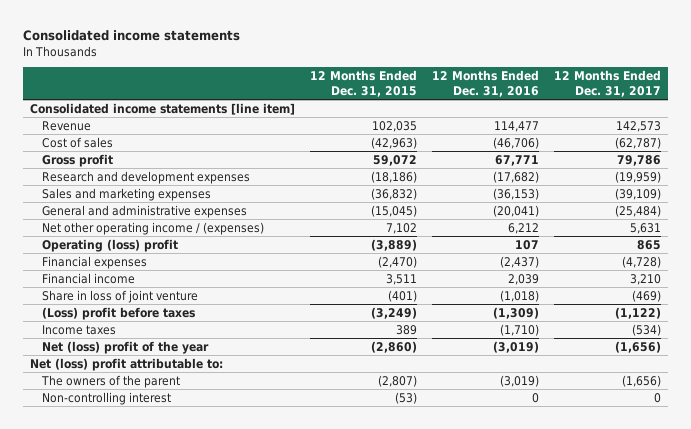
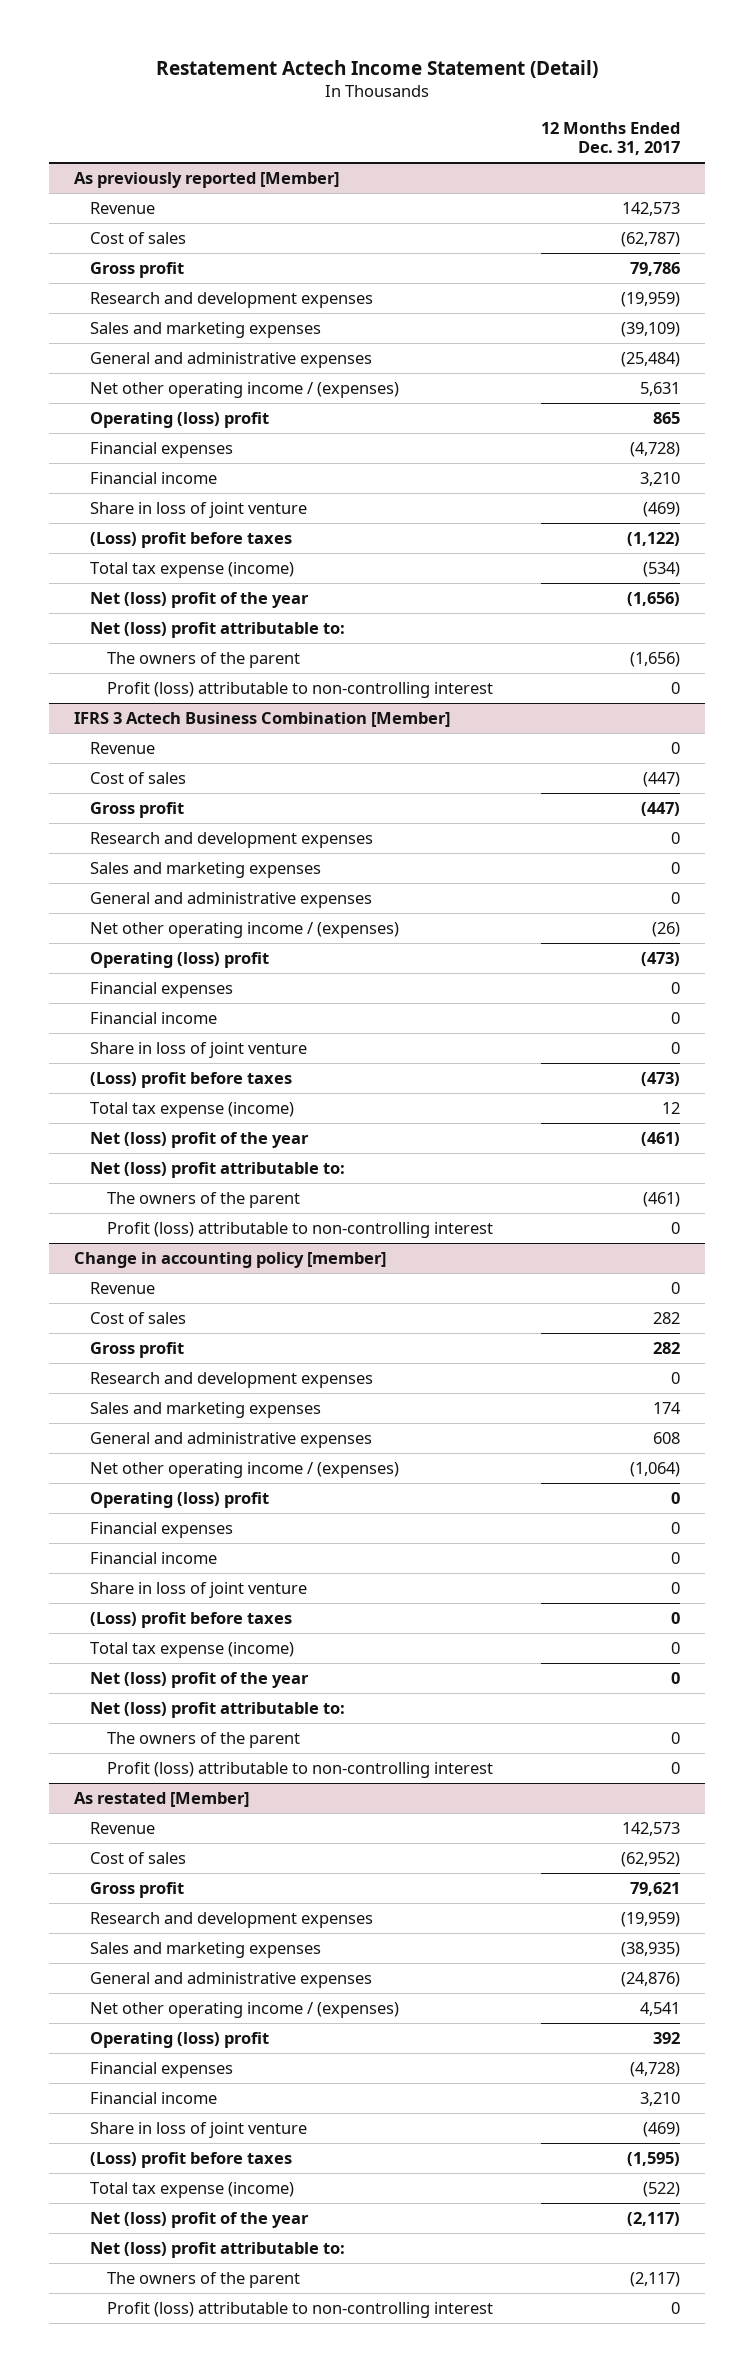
- Consolidated income statements
+ Restatement Actech Income Statement (Detail)
- | 12 Months Ended Dec. 31, 2015 | 12 Months Ended Dec. 31, 2016 | 12 Months Ended Dec. 31, 2017
+ | 12 Months Ended Dec. 31, 2017
- Consolidated income statements [line item]
+ As previously reported [Member]
- Income taxes | 389 | (1,710) | (534)
+ Total tax expense (income) | (534)
- Non-controlling interest | (53) | 0 | 0
+ Profit (loss) attributable to non-controlling interest | 0
+ IFRS 3 Actech Business Combination [Member]
+ Revenue | 0
+ Cost of sales | (447)
+ Gross profit | (447)
+ Research and development expenses | 0
+ Sales and marketing expenses | 0
+ General and administrative expenses | 0
+ Net other operating income / (expenses) | (26)
+ Operating (loss) profit | (473)
+ Financial expenses | 0
+ Financial income | 0
+ Share in loss of joint venture | 0
+ (Loss) profit before taxes | (473)
+ Total tax expense (income) | 12
+ Net (loss) profit of the year | (461)
+ Net (loss) profit attributable to:
+ The owners of the parent | (461)
+ Profit (loss) attributable to non-controlling interest | 0
+ Change in accounting policy [member]
+ Revenue | 0
+ Cost of sales | 282
+ Gross profit | 282
+ Research and development expenses | 0
+ Sales and marketing expenses | 174
+ General and administrative expenses | 608
+ Net other operating income / (expenses) | (1,064)
+ Operating (loss) profit | 0
+ Financial expenses | 0
+ Financial income | 0
+ Share in loss of joint venture | 0
+ (Loss) profit before taxes | 0
+ Total tax expense (income) | 0
+ Net (loss) profit of the year | 0
+ Net (loss) profit attributable to:
+ The owners of the parent | 0
+ Profit (loss) attributable to non-controlling interest | 0
+ As restated [Member]
+ Revenue | 142,573
+ Cost of sales | (62,952)
+ Gross profit | 79,621
+ Research and development expenses | (19,959)
+ Sales and marketing expenses | (38,935)
+ General and administrative expenses | (24,876)
+ Net other operating income / (expenses) | 4,541
+ Operating (loss) profit | 392
+ Financial expenses | (4,728)
+ Financial income | 3,210
+ Share in loss of joint venture | (469)
+ (Loss) profit before taxes | (1,595)
+ Total tax expense (income) | (522)
+ Net (loss) profit of the year | (2,117)
+ Net (loss) profit attributable to:
+ The owners of the parent | (2,117)
+ Profit (loss) attributable to non-controlling interest | 0

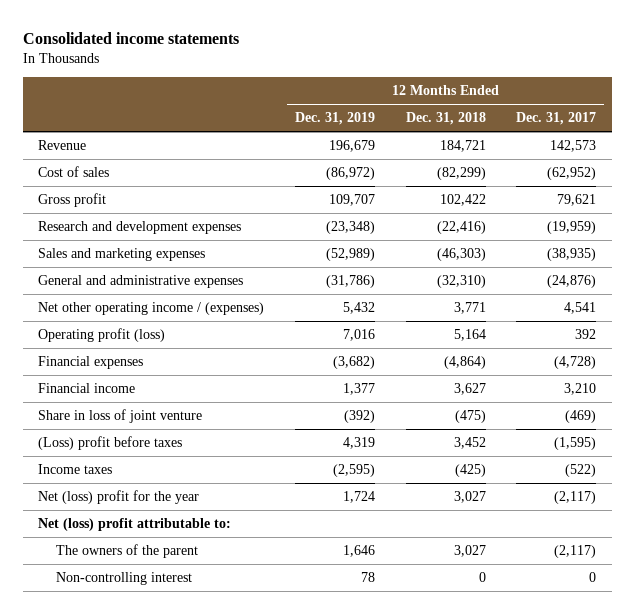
- Restatement Actech Income Statement (Detail)
+ Consolidated income statements
- | 12 Months Ended Dec. 31, 2017
+ | 12 Months Ended Dec. 31, 2019 | 12 Months Ended Dec. 31, 2018 | 12 Months Ended Dec. 31, 2017
- As previously reported [Member]
- Cost of sales | (62,787)
- Gross profit | 79,786
- Research and development expenses | (19,959)
- Sales and marketing expenses | (39,109)
- General and administrative expenses | (25,484)
- Net other operating income / (expenses) | 5,631
- Operating (loss) profit | 865
- Financial expenses | (4,728)
- Financial income | 3,210
- Share in loss of joint venture | (469)
- (Loss) profit before taxes | (1,122)
- Total tax expense (income) | (534)
- Net (loss) profit of the year | (1,656)
- Net (loss) profit attributable to:
- The owners of the parent | (1,656)
- Profit (loss) attributable to non-controlling interest | 0
- IFRS 3 Actech Business Combination [Member]
- Revenue | 0
- Cost of sales | (447)
- Gross profit | (447)
- Research and development expenses | 0
- Sales and marketing expenses | 0
- General and administrative expenses | 0
- Net other operating income / (expenses) | (26)
- Operating (loss) profit | (473)
- Financial expenses | 0
- Financial income | 0
- Share in loss of joint venture | 0
- (Loss) profit before taxes | (473)
- Total tax expense (income) | 12
- Net (loss) profit of the year | (461)
- Net (loss) profit attributable to:
- The owners of the parent | (461)
- Profit (loss) attributable to non-controlling interest | 0
- Change in accounting policy [member]
- Revenue | 0
- Cost of sales | 282
- Gross profit | 282
- Research and development expenses | 0
- Sales and marketing expenses | 174
- General and administrative expenses | 608
- Net other operating income / (expenses) | (1,064)
- Operating (loss) profit | 0
- Financial expenses | 0
- Financial income | 0
- Share in loss of joint venture | 0
- (Loss) profit before taxes | 0
- Total tax expense (income) | 0
- Net (loss) profit of the year | 0
- Net (loss) profit attributable to:
- The owners of the parent | 0
- Profit (loss) attributable to non-controlling interest | 0
- As restated [Member]
- Revenue | 142,573
- Operating (loss) profit | 392
+ Operating profit (loss) | 7,016 | 5,164 | 392
- Total tax expense (income) | (522)
- Net (loss) profit of the year | (2,117)
+ Income taxes | (2,595) | (425) | (522)
+ Net (loss) profit for the year | 1,724 | 3,027 | (2,117)
- Profit (loss) attributable to non-controlling interest | 0
+ Non-controlling interest | 78 | 0 | 0

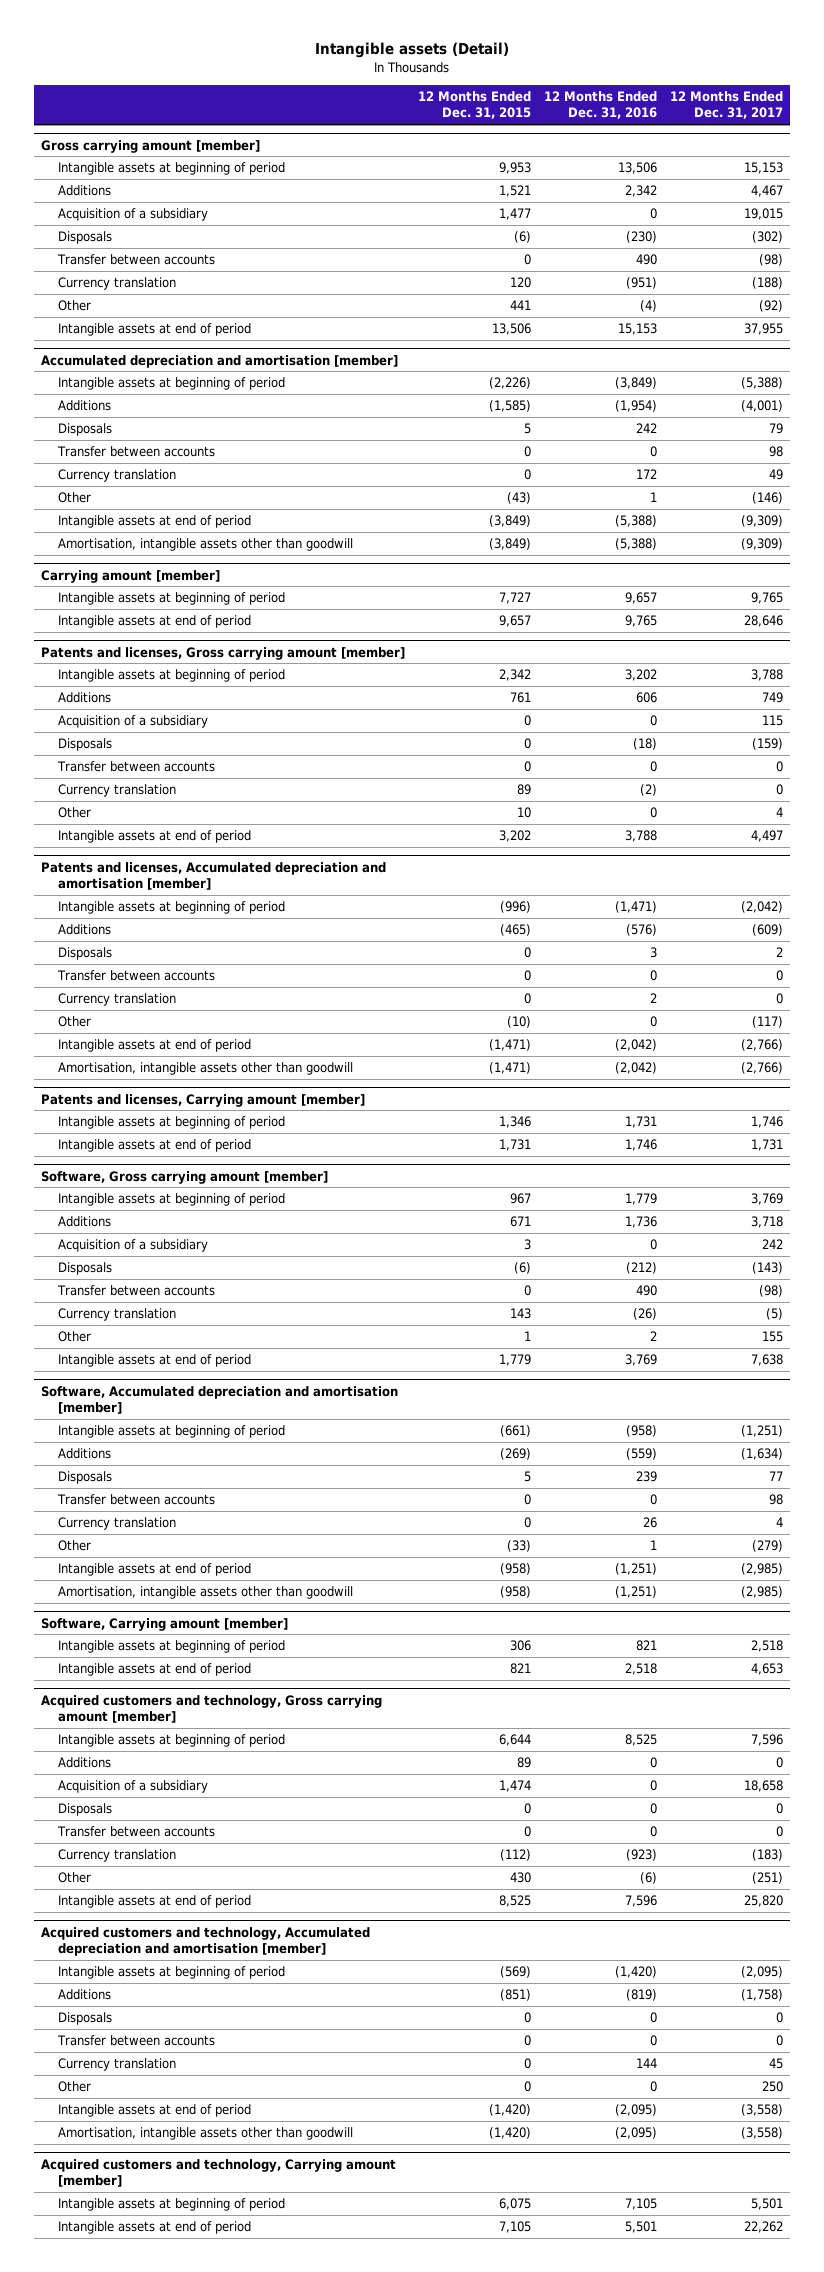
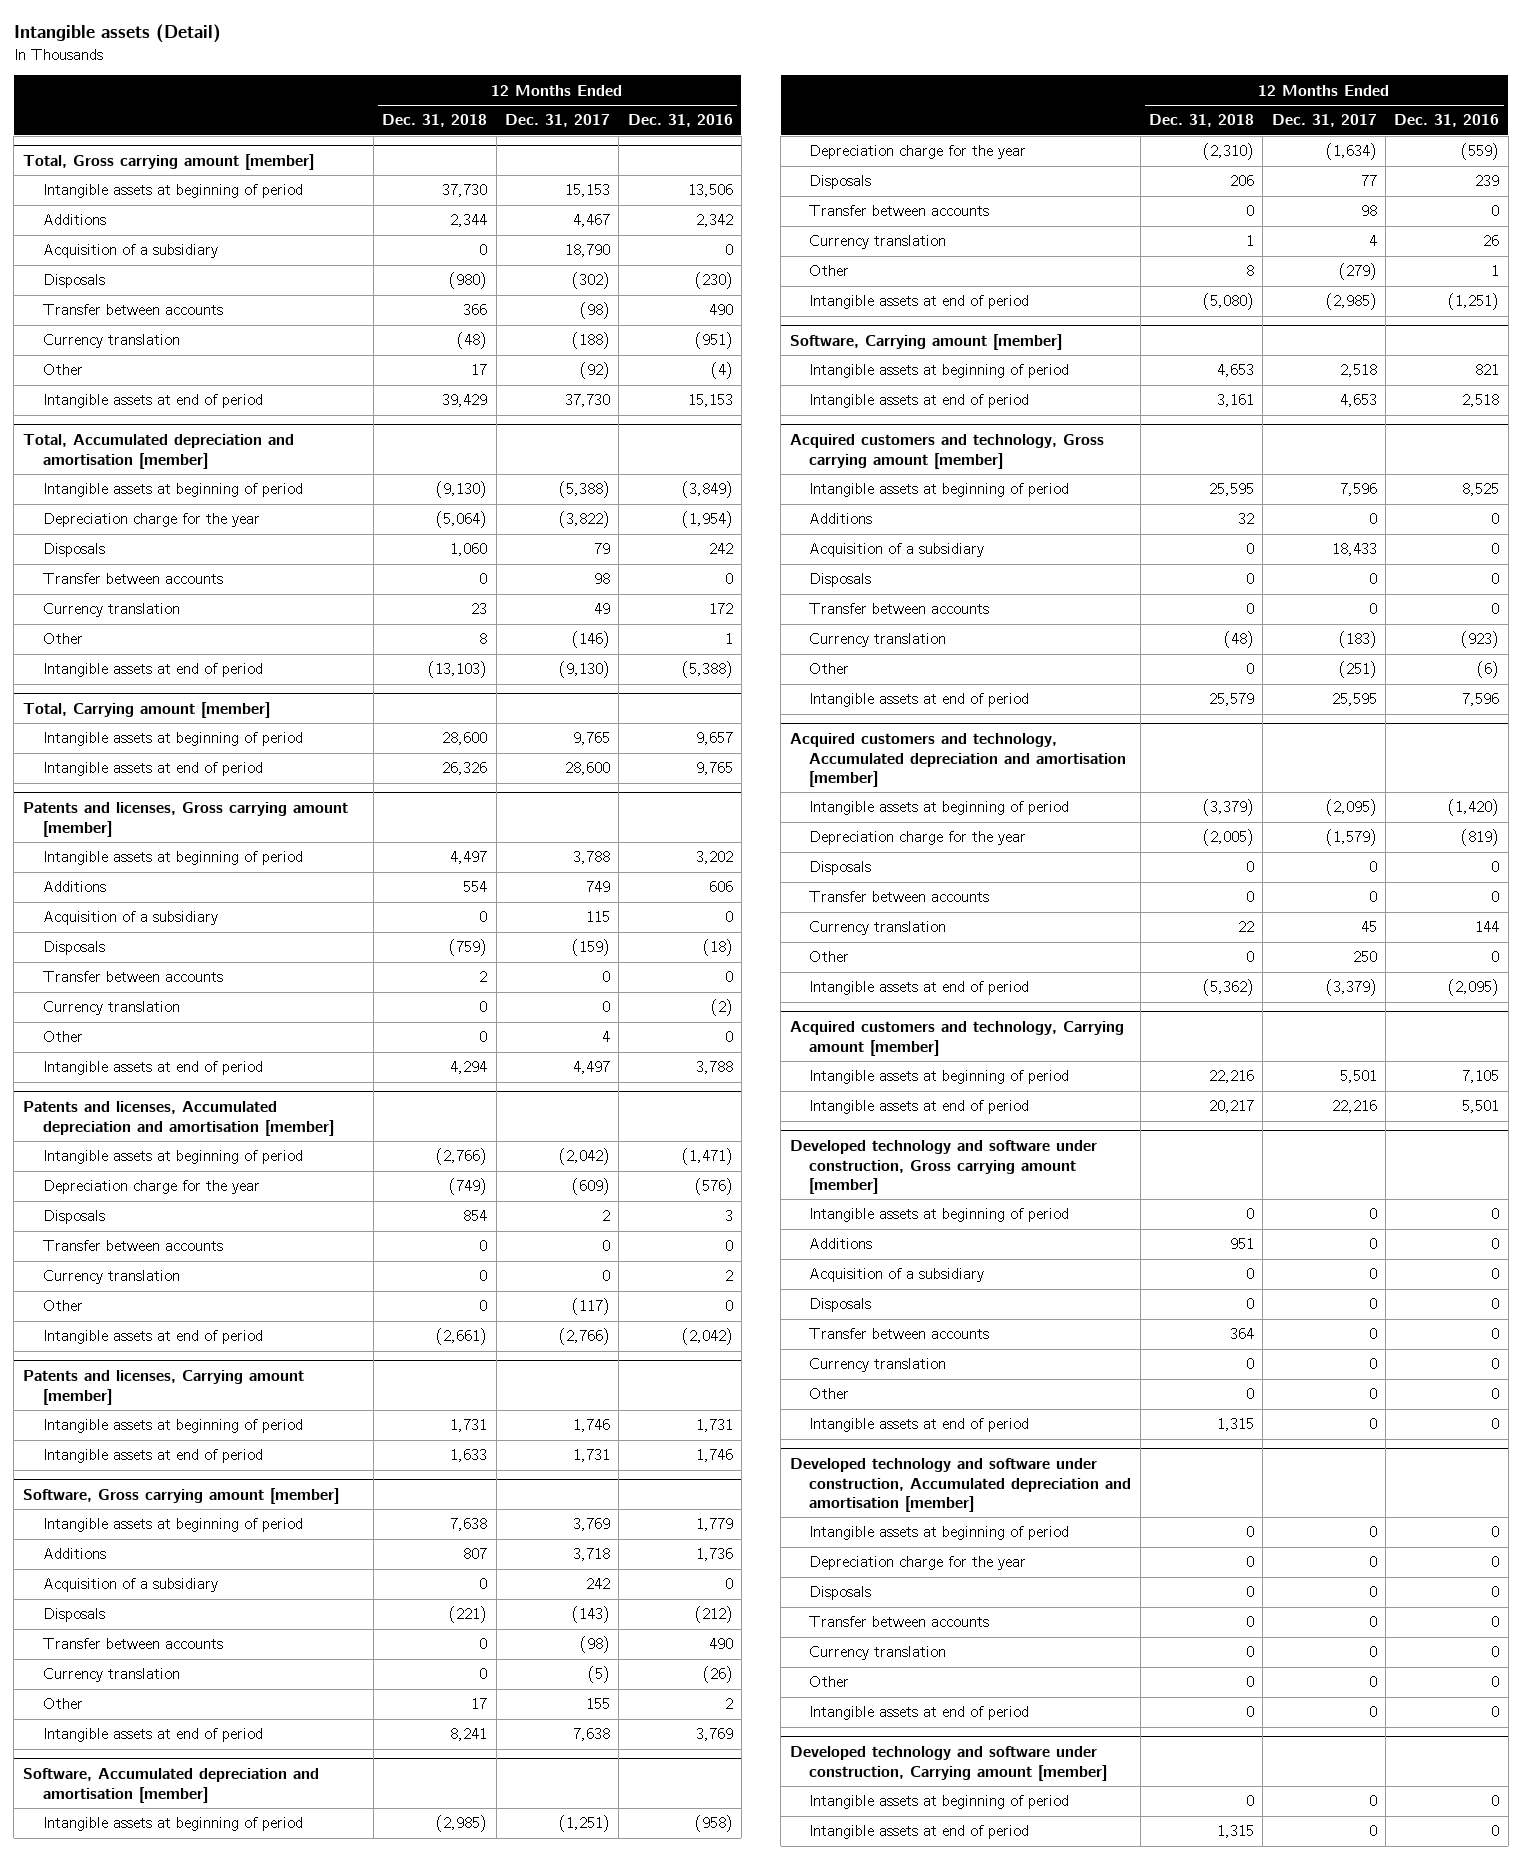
- | 12 Months Ended Dec. 31, 2015 | 12 Months Ended Dec. 31, 2016 | 12 Months Ended Dec. 31, 2017
+ | 12 Months Ended Dec. 31, 2018 | 12 Months Ended Dec. 31, 2017 | 12 Months Ended Dec. 31, 2016
- Gross carrying amount [member]
+ Total, Gross carrying amount [member]
- Acquisition of a subsidiary | 1,477 | 0 | 19,015
+ Acquisition of a subsidiary | 0 | 18,790 | 0
- Intangible assets at end of period | 13,506 | 15,153 | 37,955
- Accumulated depreciation and amortisation [member]
+ Intangible assets at end of period | 39,429 | 37,730 | 15,153
+ Total, Accumulated depreciation and amortisation [member]
- Additions | (1,585) | (1,954) | (4,001)
+ Depreciation charge for the year | (5,064) | (3,822) | (1,954)
- Intangible assets at end of period | (3,849) | (5,388) | (9,309)
- Amortisation, intangible assets other than goodwill | (3,849) | (5,388) | (9,309)
- Carrying amount [member]
+ Intangible assets at end of period | (13,103) | (9,130) | (5,388)
+ Total, Carrying amount [member]
- Intangible assets at end of period | 9,657 | 9,765 | 28,646
+ Intangible assets at end of period | 26,326 | 28,600 | 9,765
@ Patents and licenses, Accumulated depreciation and amortisation [member]
- Additions | (465) | (576) | (609)
+ Depreciation charge for the year | (749) | (609) | (576)
- Amortisation, intangible assets other than goodwill | (1,471) | (2,042) | (2,766)
@ Software, Accumulated depreciation and amortisation [member]
- Additions | (269) | (559) | (1,634)
+ Depreciation charge for the year | (2,310) | (1,634) | (559)
- Amortisation, intangible assets other than goodwill | (958) | (1,251) | (2,985)
@ Acquired customers and technology, Gross carrying amount [member]
- Acquisition of a subsidiary | 1,474 | 0 | 18,658
+ Acquisition of a subsidiary | 0 | 18,433 | 0
- Intangible assets at end of period | 8,525 | 7,596 | 25,820
+ Intangible assets at end of period | 25,579 | 25,595 | 7,596
@ Acquired customers and technology, Accumulated depreciation and amortisation [member]
- Additions | (851) | (819) | (1,758)
+ Depreciation charge for the year | (2,005) | (1,579) | (819)
- Intangible assets at end of period | (1,420) | (2,095) | (3,558)
- Amortisation, intangible assets other than goodwill | (1,420) | (2,095) | (3,558)
+ Intangible assets at end of period | (5,362) | (3,379) | (2,095)
@ Acquired customers and technology, Carrying amount [member]
- Intangible assets at end of period | 7,105 | 5,501 | 22,262
+ Intangible assets at end of period | 20,217 | 22,216 | 5,501
+ Developed technology and software under construction, Gross carrying amount [member]
+ Intangible assets at beginning of period | 0 | 0 | 0
+ Additions | 951 | 0 | 0
+ Acquisition of a subsidiary | 0 | 0 | 0
+ Disposals | 0 | 0 | 0
+ Transfer between accounts | 364 | 0 | 0
+ Currency translation | 0 | 0 | 0
+ Other | 0 | 0 | 0
+ Intangible assets at end of period | 1,315 | 0 | 0
+ Developed technology and software under construction, Accumulated depreciation and amortisation [member]
+ Intangible assets at beginning of period | 0 | 0 | 0
+ Depreciation charge for the year | 0 | 0 | 0
+ Disposals | 0 | 0 | 0
+ Transfer between accounts | 0 | 0 | 0
+ Currency translation | 0 | 0 | 0
+ Other | 0 | 0 | 0
+ Intangible assets at end of period | 0 | 0 | 0
+ Developed technology and software under construction, Carrying amount [member]
+ Intangible assets at beginning of period | 0 | 0 | 0
+ Intangible assets at end of period | 1,315 | 0 | 0

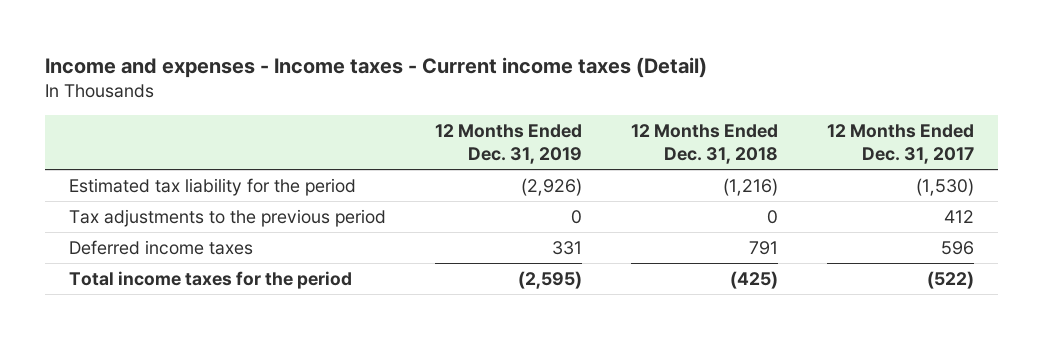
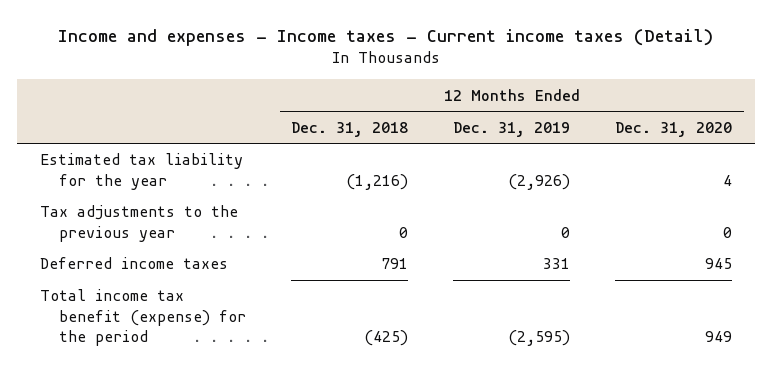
- | 12 Months Ended Dec. 31, 2019 | 12 Months Ended Dec. 31, 2018 | 12 Months Ended Dec. 31, 2017
+ | 12 Months Ended Dec. 31, 2018 | 12 Months Ended Dec. 31, 2019 | 12 Months Ended Dec. 31, 2020
- Estimated tax liability for the period | (2,926) | (1,216) | (1,530)
- Tax adjustments to the previous period | 0 | 0 | 412
+ Estimated tax liability for the year | (1,216) | (2,926) | 4
+ Tax adjustments to the previous year | 0 | 0 | 0
- Total income taxes for the period | (2,595) | (425) | (522)
+ Total income tax benefit (expense) for the period | (425) | (2,595) | 949

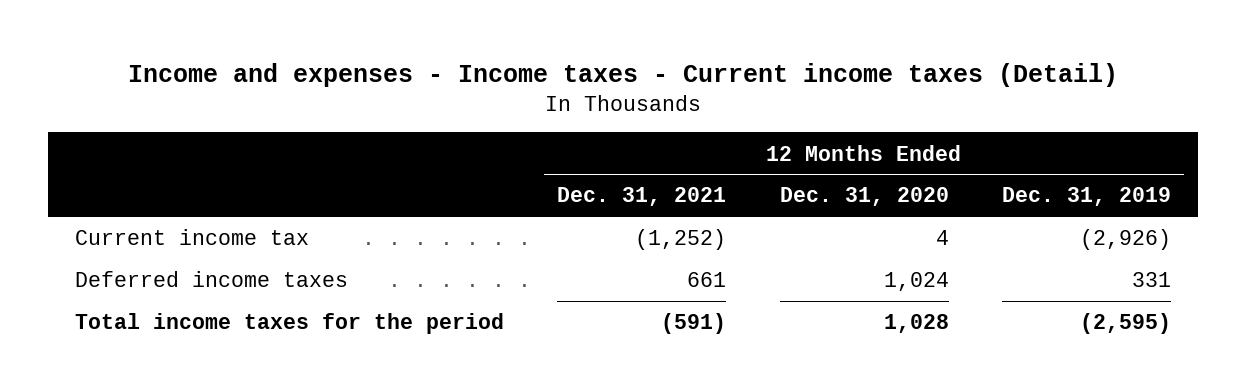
- | 12 Months Ended Dec. 31, 2018 | 12 Months Ended Dec. 31, 2019 | 12 Months Ended Dec. 31, 2020
+ | 12 Months Ended Dec. 31, 2021 | 12 Months Ended Dec. 31, 2020 | 12 Months Ended Dec. 31, 2019
- Estimated tax liability for the year | (1,216) | (2,926) | 4
- Tax adjustments to the previous year | 0 | 0 | 0
- Deferred income taxes | 791 | 331 | 945
- Total income tax benefit (expense) for the period | (425) | (2,595) | 949
+ Current income tax | (1,252) | 4 | (2,926)
+ Deferred income taxes | 661 | 1,024 | 331
+ Total income taxes for the period | (591) | 1,028 | (2,595)

